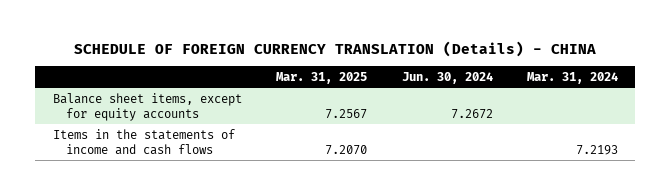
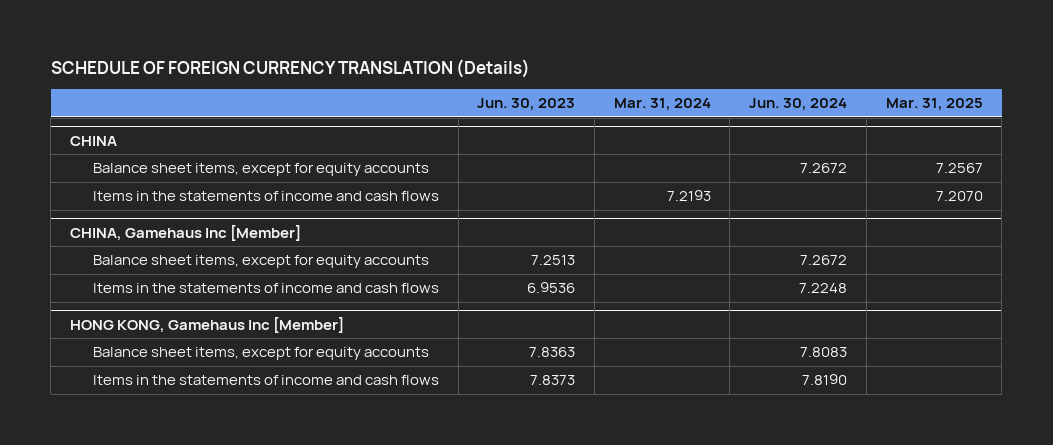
- SCHEDULE OF FOREIGN CURRENCY TRANSLATION (Details) - CHINA
+ SCHEDULE OF FOREIGN CURRENCY TRANSLATION (Details)
- | Mar. 31, 2025 | Jun. 30, 2024 | Mar. 31, 2024
+ | Jun. 30, 2023 | Mar. 31, 2024 | Jun. 30, 2024 | Mar. 31, 2025
+ CHINA
+ CHINA, Gamehaus Inc [Member]
+ Balance sheet items, except for equity accounts | 7.2513 | | 7.2672 |
+ Items in the statements of income and cash flows | 6.9536 | | 7.2248 |
+ HONG KONG, Gamehaus Inc [Member]
+ Balance sheet items, except for equity accounts | 7.8363 | | 7.8083 |
+ Items in the statements of income and cash flows | 7.8373 | | 7.8190 |

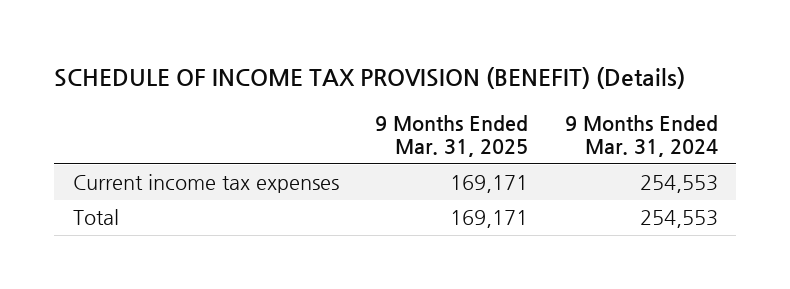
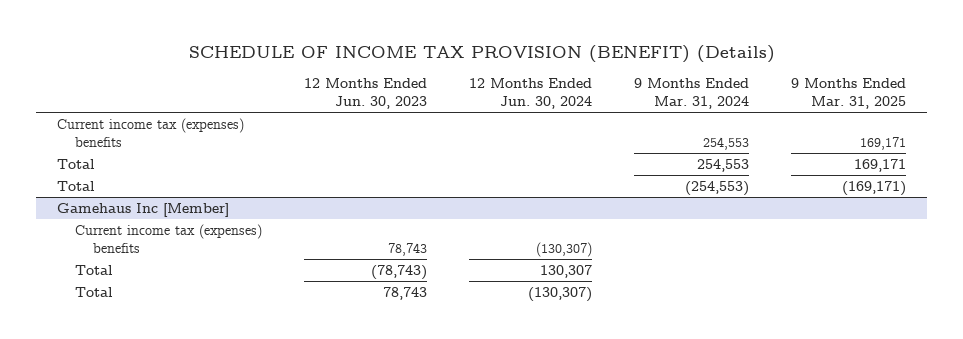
- | 9 Months Ended Mar. 31, 2025 | 9 Months Ended Mar. 31, 2024
+ | 12 Months Ended Jun. 30, 2023 | 12 Months Ended Jun. 30, 2024 | 9 Months Ended Mar. 31, 2024 | 9 Months Ended Mar. 31, 2025
- Current income tax expenses | 169,171 | 254,553
+ Current income tax (expenses) benefits | | | 254,553 | 169,171
+ Total | | | (254,553) | (169,171)
+ Gamehaus Inc [Member]
+ Current income tax (expenses) benefits | 78,743 | (130,307) | |
+ Total | (78,743) | 130,307 | |
+ Total | 78,743 | (130,307) | |

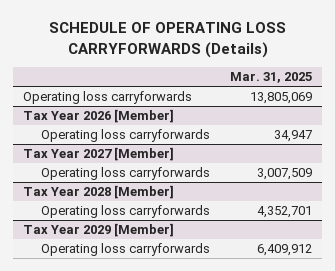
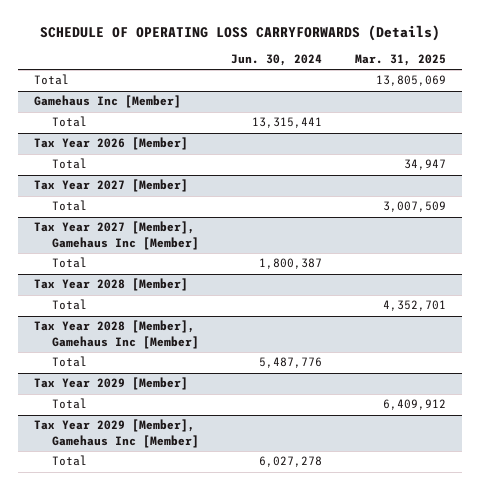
- | Mar. 31, 2025
+ | Jun. 30, 2024 | Mar. 31, 2025
- Operating loss carryforwards | 13,805,069
+ Total | | 13,805,069
+ Gamehaus Inc [Member]
+ Total | 13,315,441 |
@ Tax Year 2026 [Member]
- Operating loss carryforwards | 34,947
+ Total | | 34,947
@ Tax Year 2027 [Member]
- Operating loss carryforwards | 3,007,509
+ Total | | 3,007,509
+ Tax Year 2027 [Member], Gamehaus Inc [Member]
+ Total | 1,800,387 |
@ Tax Year 2028 [Member]
- Operating loss carryforwards | 4,352,701
+ Total | | 4,352,701
+ Tax Year 2028 [Member], Gamehaus Inc [Member]
+ Total | 5,487,776 |
@ Tax Year 2029 [Member]
- Operating loss carryforwards | 6,409,912
+ Total | | 6,409,912
+ Tax Year 2029 [Member], Gamehaus Inc [Member]
+ Total | 6,027,278 |

